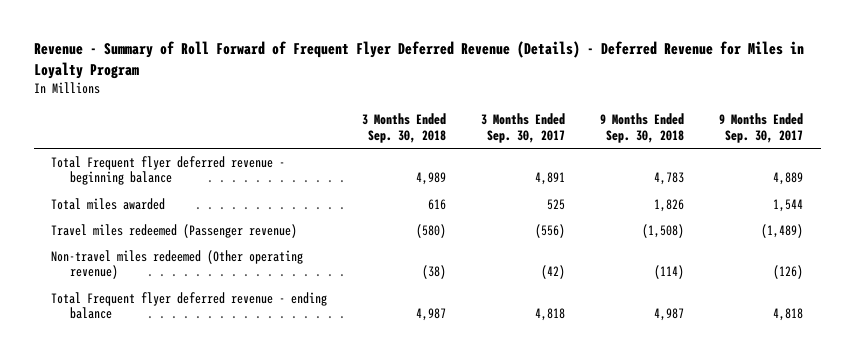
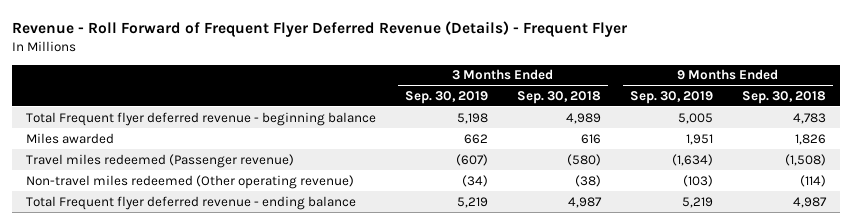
- Revenue - Summary of Roll Forward of Frequent Flyer Deferred Revenue (Details) - Deferred Revenue for Miles in Loyalty Program
+ Revenue - Roll Forward of Frequent Flyer Deferred Revenue (Details) - Frequent Flyer
- | 3 Months Ended Sep. 30, 2018 | 3 Months Ended Sep. 30, 2017 | 9 Months Ended Sep. 30, 2018 | 9 Months Ended Sep. 30, 2017
+ | 3 Months Ended Sep. 30, 2019 | 3 Months Ended Sep. 30, 2018 | 9 Months Ended Sep. 30, 2019 | 9 Months Ended Sep. 30, 2018
- Total miles awarded | 616 | 525 | 1,826 | 1,544
+ Miles awarded | 662 | 616 | 1,951 | 1,826

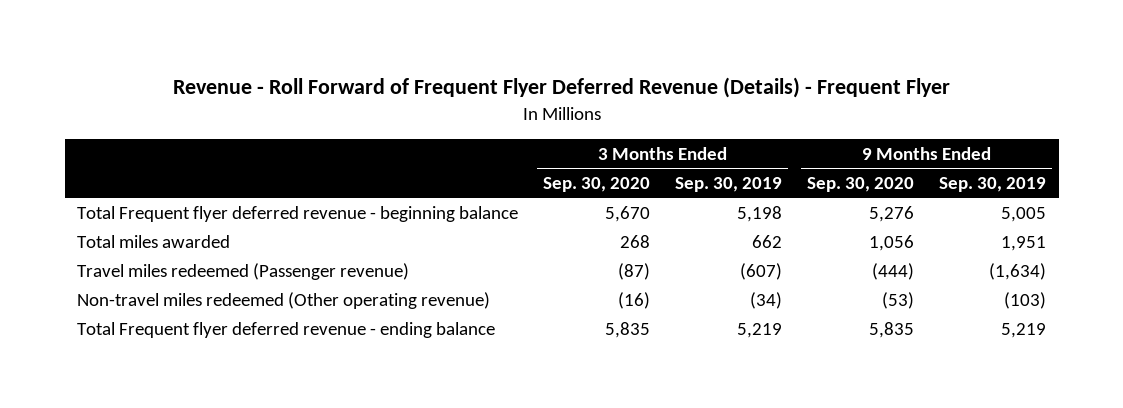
- | 3 Months Ended Sep. 30, 2019 | 3 Months Ended Sep. 30, 2018 | 9 Months Ended Sep. 30, 2019 | 9 Months Ended Sep. 30, 2018
+ | 3 Months Ended Sep. 30, 2020 | 3 Months Ended Sep. 30, 2019 | 9 Months Ended Sep. 30, 2020 | 9 Months Ended Sep. 30, 2019
- Miles awarded | 662 | 616 | 1,951 | 1,826
+ Total miles awarded | 268 | 662 | 1,056 | 1,951

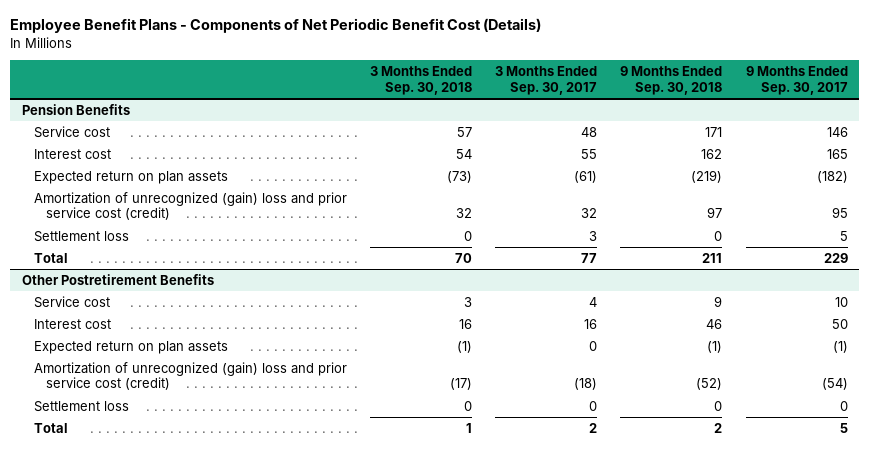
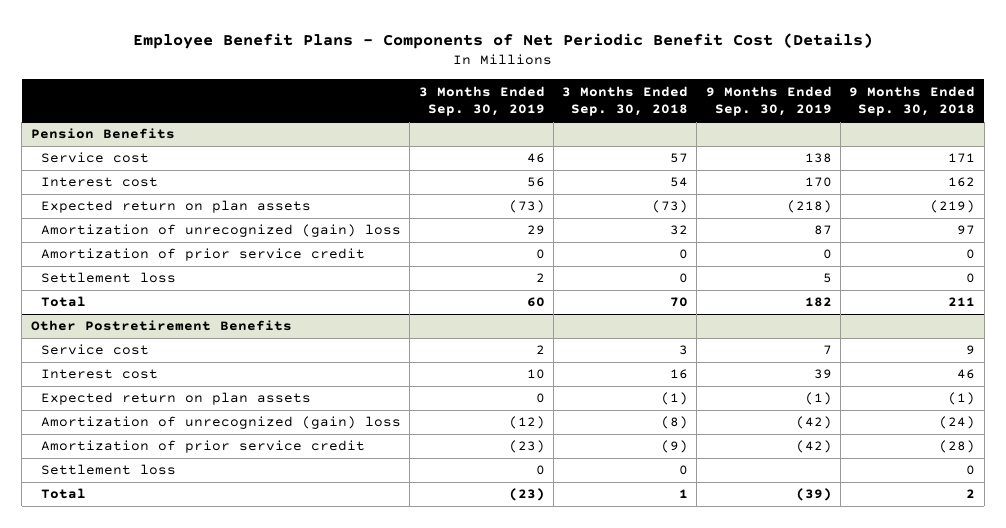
- | 3 Months Ended Sep. 30, 2018 | 3 Months Ended Sep. 30, 2017 | 9 Months Ended Sep. 30, 2018 | 9 Months Ended Sep. 30, 2017
+ | 3 Months Ended Sep. 30, 2019 | 3 Months Ended Sep. 30, 2018 | 9 Months Ended Sep. 30, 2019 | 9 Months Ended Sep. 30, 2018
@ Pension Benefits
- Amortization of unrecognized (gain) loss and prior service cost (credit) | 32 | 32 | 97 | 95
+ Amortization of unrecognized (gain) loss | 29 | 32 | 87 | 97
+ Amortization of prior service credit | 0 | 0 | 0 | 0
@ Other Postretirement Benefits
- Amortization of unrecognized (gain) loss and prior service cost (credit) | (17) | (18) | (52) | (54)
+ Amortization of unrecognized (gain) loss | (12) | (8) | (42) | (24)
+ Amortization of prior service credit | (23) | (9) | (42) | (28)

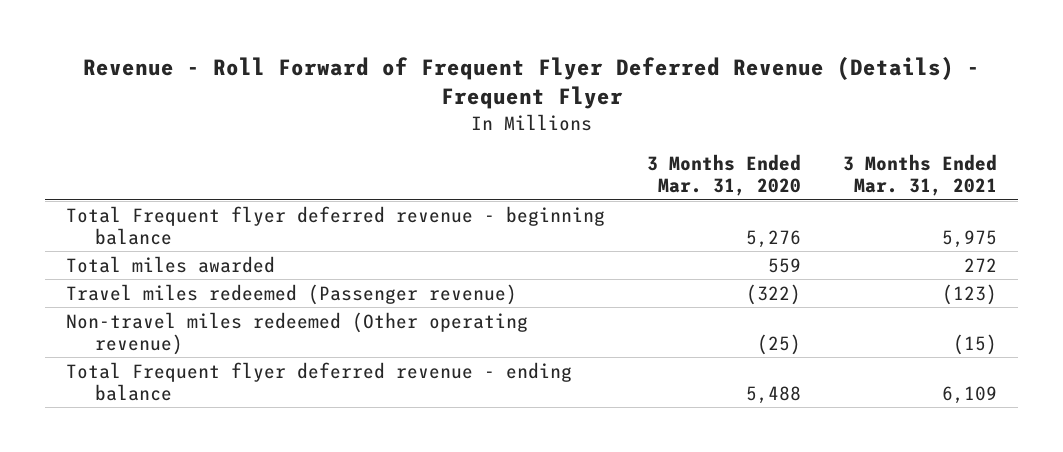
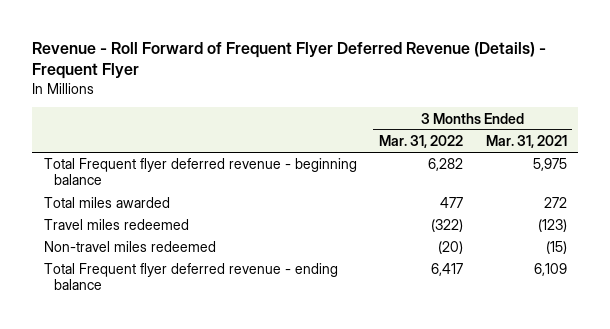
- | 3 Months Ended Mar. 31, 2020 | 3 Months Ended Mar. 31, 2021
+ | 3 Months Ended Mar. 31, 2022 | 3 Months Ended Mar. 31, 2021
- Travel miles redeemed (Passenger revenue) | (322) | (123)
- Non-travel miles redeemed (Other operating revenue) | (25) | (15)
+ Travel miles redeemed | (322) | (123)
+ Non-travel miles redeemed | (20) | (15)

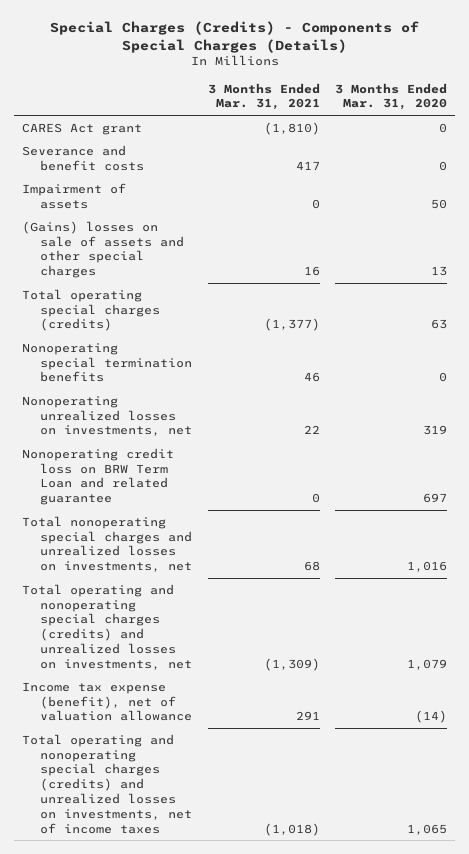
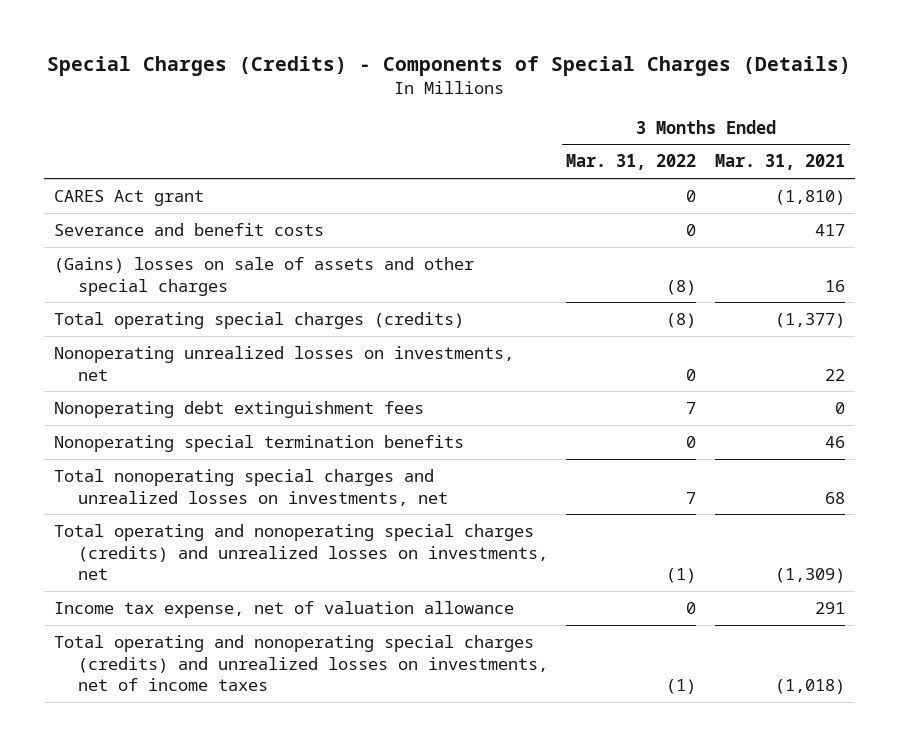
- | 3 Months Ended Mar. 31, 2021 | 3 Months Ended Mar. 31, 2020
+ | 3 Months Ended Mar. 31, 2022 | 3 Months Ended Mar. 31, 2021
- Impairment of assets | 0 | 50
- Nonoperating credit loss on BRW Term Loan and related guarantee | 0 | 697
+ Nonoperating debt extinguishment fees | 7 | 0
moved down: Nonoperating special termination benefits | 0 | 46
- Income tax expense (benefit), net of valuation allowance | 291 | (14)
+ Income tax expense, net of valuation allowance | 0 | 291

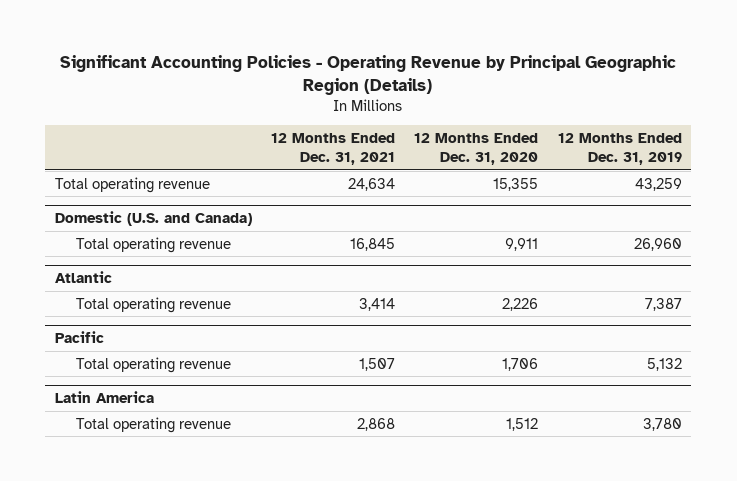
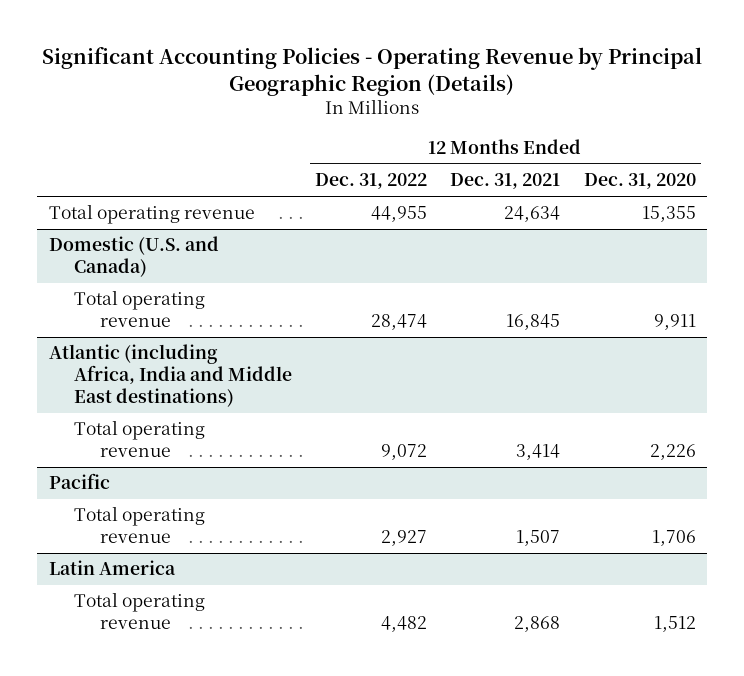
- | 12 Months Ended Dec. 31, 2021 | 12 Months Ended Dec. 31, 2020 | 12 Months Ended Dec. 31, 2019
+ | 12 Months Ended Dec. 31, 2022 | 12 Months Ended Dec. 31, 2021 | 12 Months Ended Dec. 31, 2020
- Atlantic
+ Atlantic (including Africa, India and Middle East destinations)

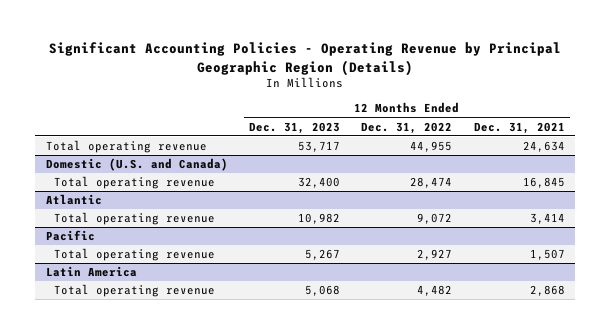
- | 12 Months Ended Dec. 31, 2022 | 12 Months Ended Dec. 31, 2021 | 12 Months Ended Dec. 31, 2020
+ | 12 Months Ended Dec. 31, 2023 | 12 Months Ended Dec. 31, 2022 | 12 Months Ended Dec. 31, 2021
- Atlantic (including Africa, India and Middle East destinations)
+ Atlantic

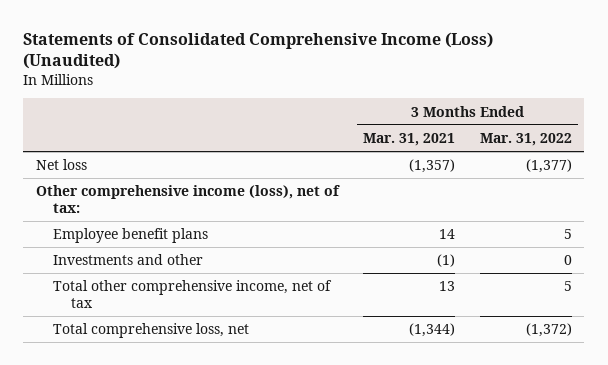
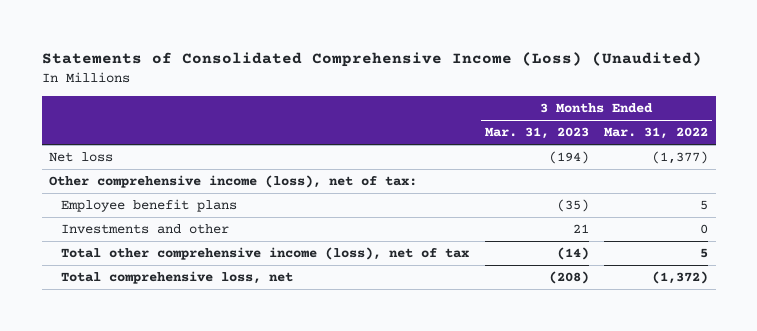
- | 3 Months Ended Mar. 31, 2021 | 3 Months Ended Mar. 31, 2022
+ | 3 Months Ended Mar. 31, 2023 | 3 Months Ended Mar. 31, 2022
- Total other comprehensive income, net of tax | 13 | 5
+ Total other comprehensive income (loss), net of tax | (14) | 5

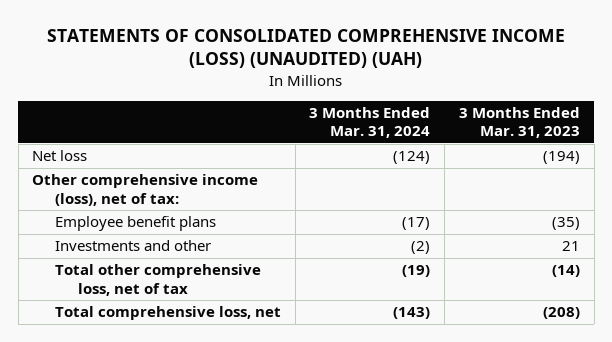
- Statements of Consolidated Comprehensive Income (Loss) (Unaudited)
+ STATEMENTS OF CONSOLIDATED COMPREHENSIVE INCOME (LOSS) (UNAUDITED) (UAH)
- | 3 Months Ended Mar. 31, 2023 | 3 Months Ended Mar. 31, 2022
+ | 3 Months Ended Mar. 31, 2024 | 3 Months Ended Mar. 31, 2023
- Total other comprehensive income (loss), net of tax | (14) | 5
+ Total other comprehensive loss, net of tax | (19) | (14)

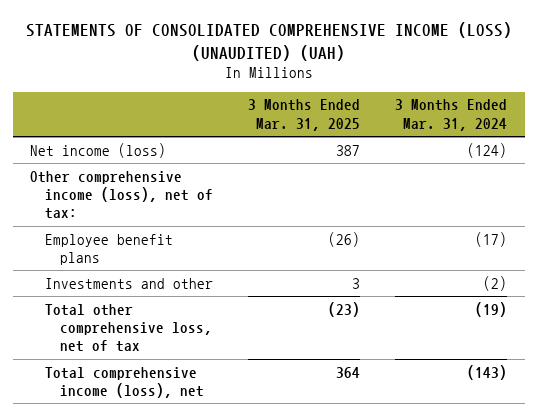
- | 3 Months Ended Mar. 31, 2024 | 3 Months Ended Mar. 31, 2023
+ | 3 Months Ended Mar. 31, 2025 | 3 Months Ended Mar. 31, 2024
- Net loss | (124) | (194)
+ Net income (loss) | 387 | (124)
- Total comprehensive loss, net | (143) | (208)
+ Total comprehensive income (loss), net | 364 | (143)

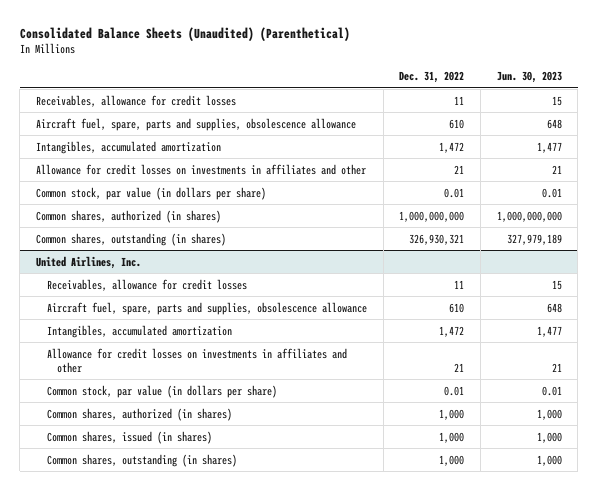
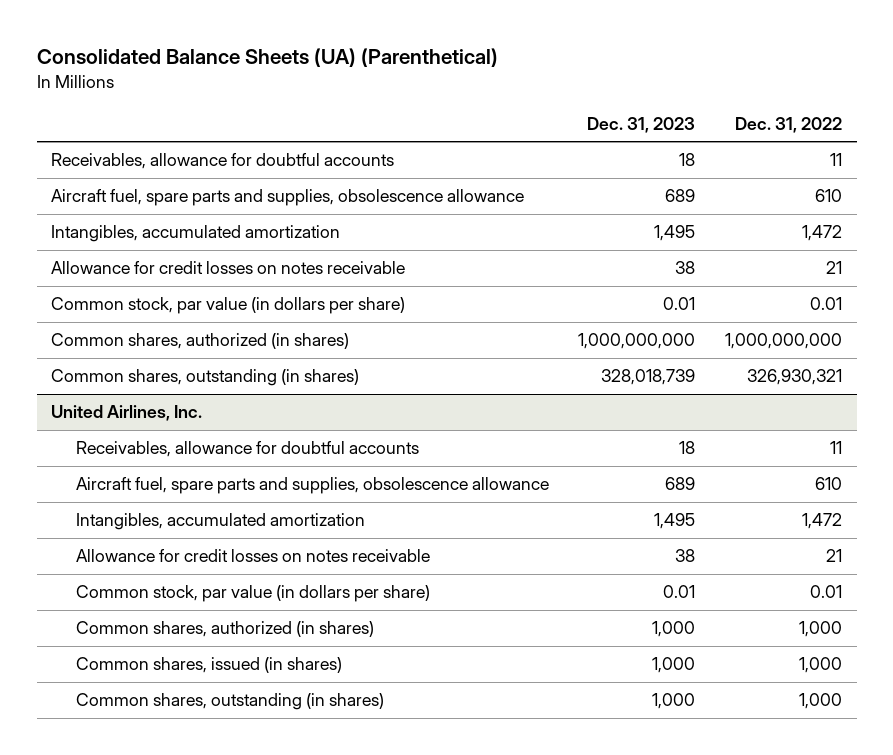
- Consolidated Balance Sheets (Unaudited) (Parenthetical)
+ Consolidated Balance Sheets (UA) (Parenthetical)
- | Dec. 31, 2022 | Jun. 30, 2023
+ | Dec. 31, 2023 | Dec. 31, 2022
- Receivables, allowance for credit losses | 11 | 15
- Aircraft fuel, spare, parts and supplies, obsolescence allowance | 610 | 648
+ Receivables, allowance for doubtful accounts | 18 | 11
+ Aircraft fuel, spare parts and supplies, obsolescence allowance | 689 | 610
- Allowance for credit losses on investments in affiliates and other | 21 | 21
+ Allowance for credit losses on notes receivable | 38 | 21
@ United Airlines, Inc.
- Receivables, allowance for credit losses | 11 | 15
- Aircraft fuel, spare, parts and supplies, obsolescence allowance | 610 | 648
+ Receivables, allowance for doubtful accounts | 18 | 11
+ Aircraft fuel, spare parts and supplies, obsolescence allowance | 689 | 610
- Allowance for credit losses on investments in affiliates and other | 21 | 21
+ Allowance for credit losses on notes receivable | 38 | 21

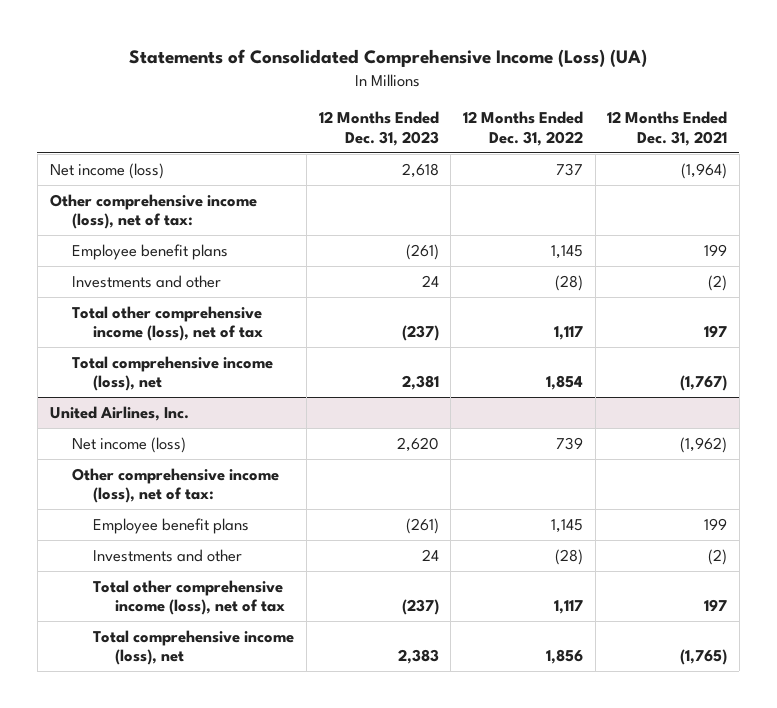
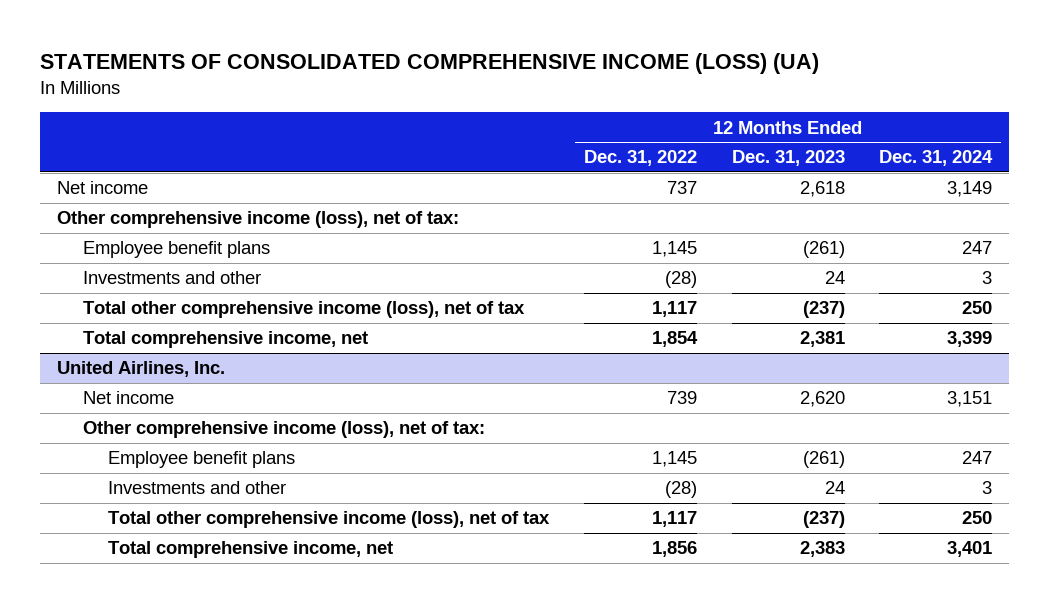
- Statements of Consolidated Comprehensive Income (Loss) (UA)
+ STATEMENTS OF CONSOLIDATED COMPREHENSIVE INCOME (LOSS) (UA)
- | 12 Months Ended Dec. 31, 2023 | 12 Months Ended Dec. 31, 2022 | 12 Months Ended Dec. 31, 2021
+ | 12 Months Ended Dec. 31, 2022 | 12 Months Ended Dec. 31, 2023 | 12 Months Ended Dec. 31, 2024
- Net income (loss) | 2,618 | 737 | (1,964)
+ Net income | 737 | 2,618 | 3,149
- Total comprehensive income (loss), net | 2,381 | 1,854 | (1,767)
+ Total comprehensive income, net | 1,854 | 2,381 | 3,399
@ United Airlines, Inc.
- Net income (loss) | 2,620 | 739 | (1,962)
+ Net income | 739 | 2,620 | 3,151
- Total comprehensive income (loss), net | 2,383 | 1,856 | (1,765)
+ Total comprehensive income, net | 1,856 | 2,383 | 3,401

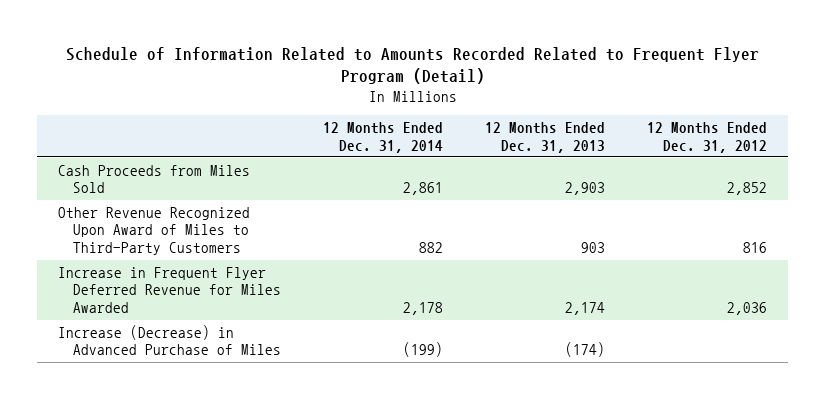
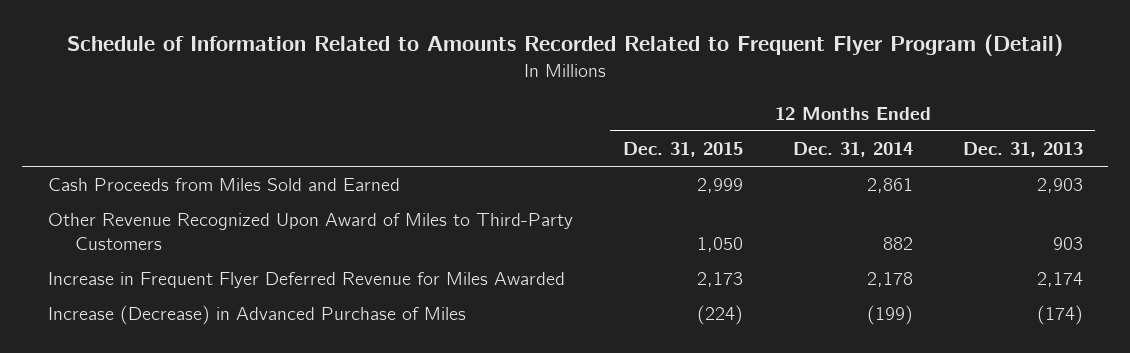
- | 12 Months Ended Dec. 31, 2014 | 12 Months Ended Dec. 31, 2013 | 12 Months Ended Dec. 31, 2012
+ | 12 Months Ended Dec. 31, 2015 | 12 Months Ended Dec. 31, 2014 | 12 Months Ended Dec. 31, 2013
- Cash Proceeds from Miles Sold | 2,861 | 2,903 | 2,852
+ Cash Proceeds from Miles Sold and Earned | 2,999 | 2,861 | 2,903

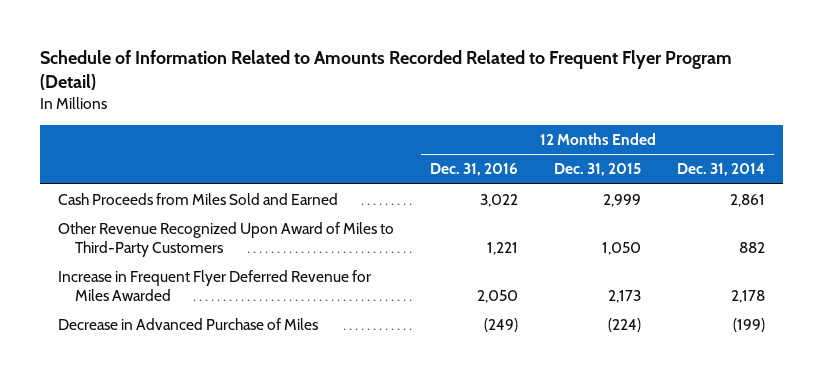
- | 12 Months Ended Dec. 31, 2015 | 12 Months Ended Dec. 31, 2014 | 12 Months Ended Dec. 31, 2013
+ | 12 Months Ended Dec. 31, 2016 | 12 Months Ended Dec. 31, 2015 | 12 Months Ended Dec. 31, 2014
- Increase (Decrease) in Advanced Purchase of Miles | (224) | (199) | (174)
+ Decrease in Advanced Purchase of Miles | (249) | (224) | (199)

